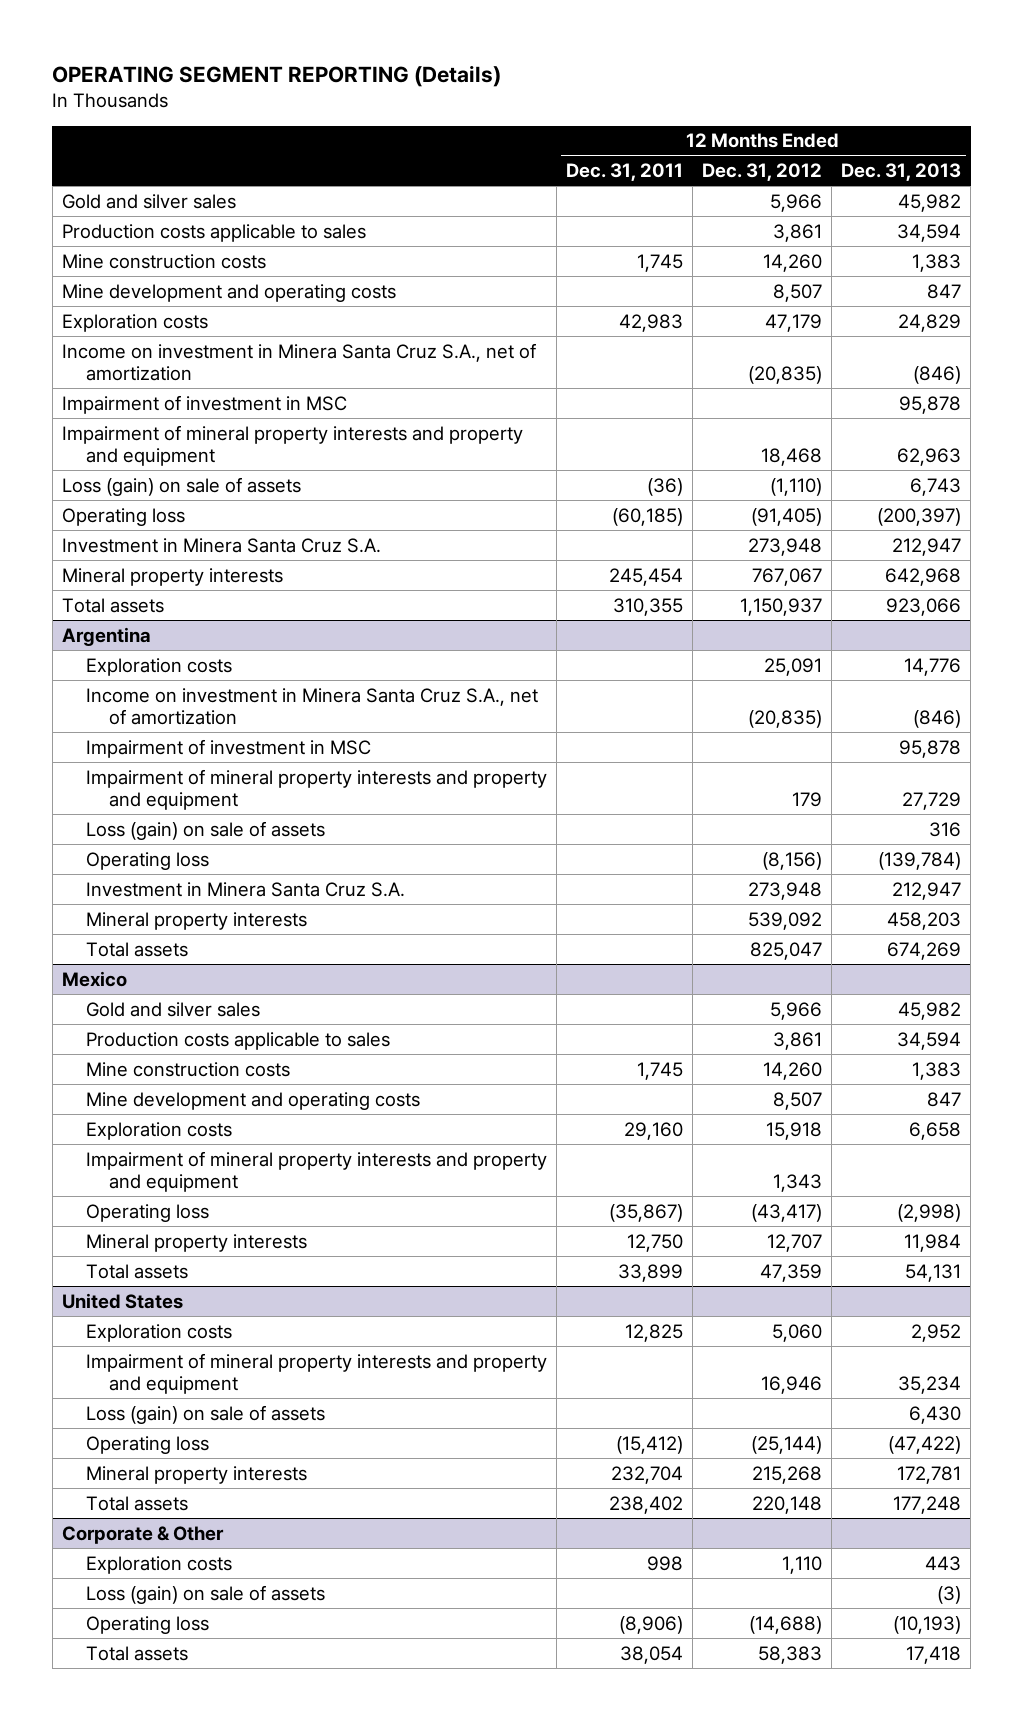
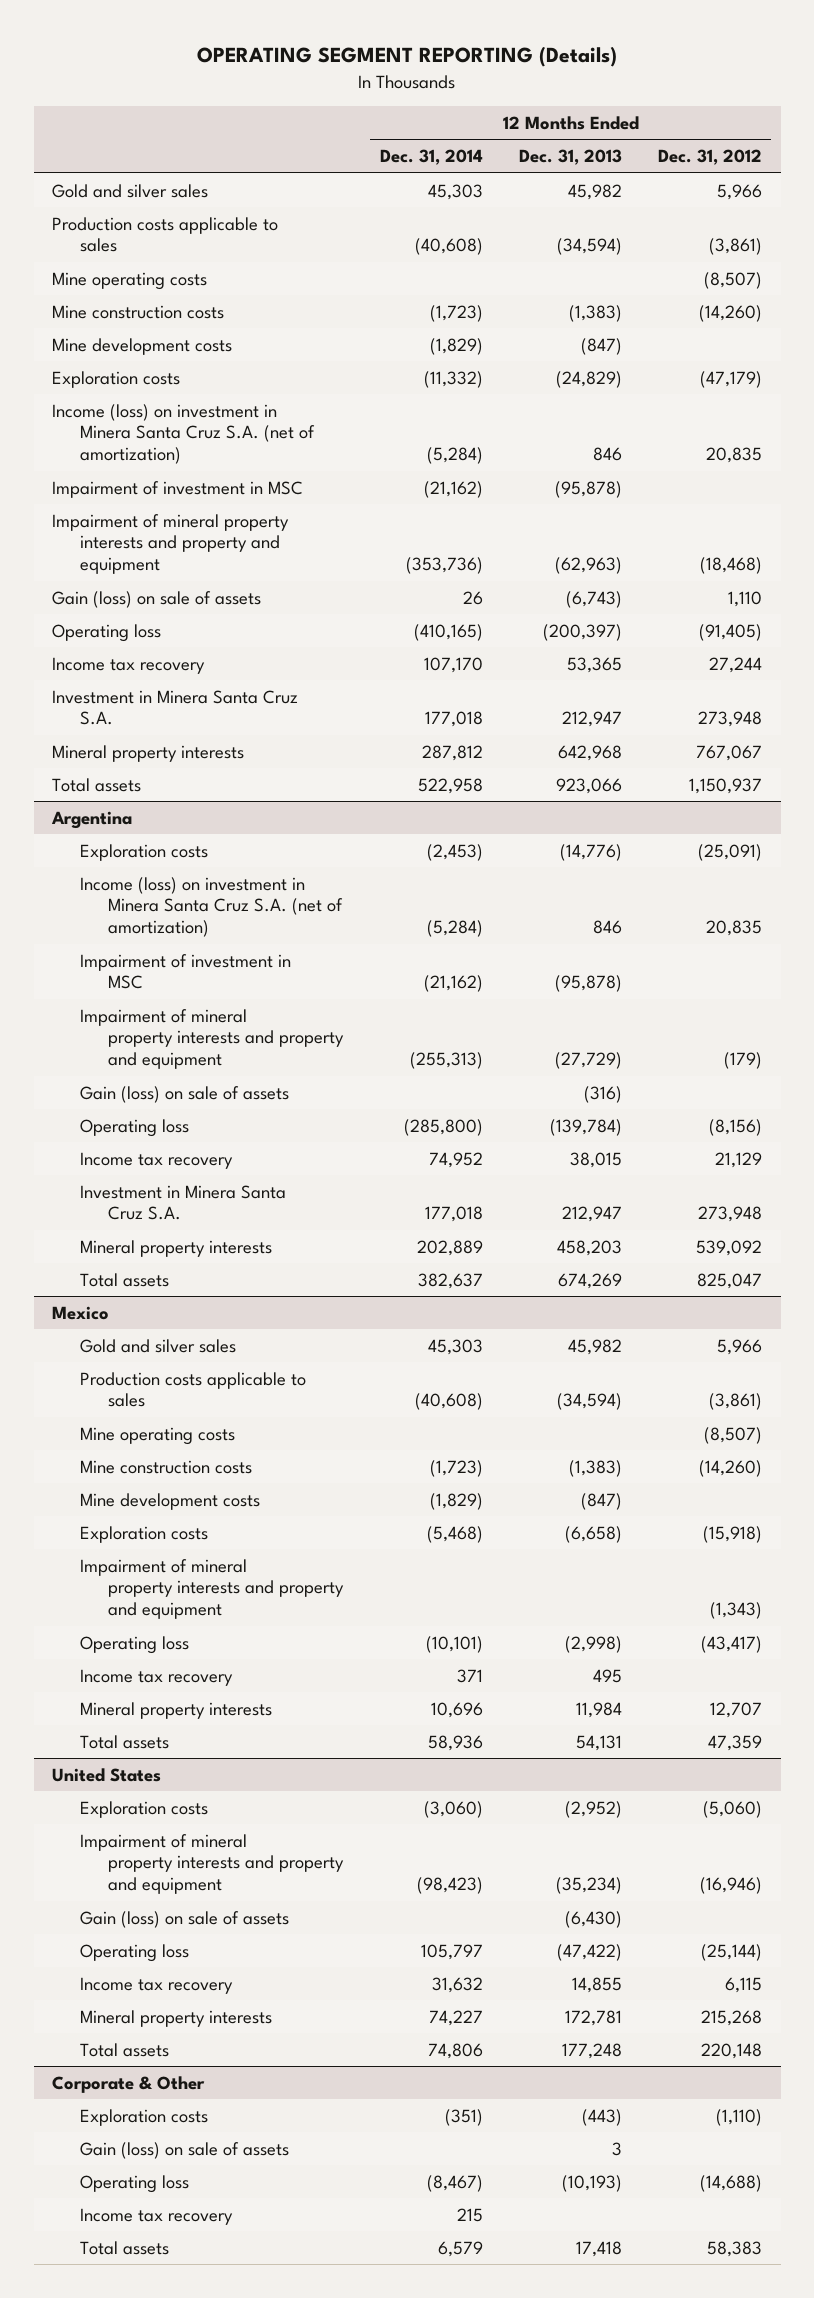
- | 12 Months Ended Dec. 31, 2011 | 12 Months Ended Dec. 31, 2012 | 12 Months Ended Dec. 31, 2013
+ | 12 Months Ended Dec. 31, 2014 | 12 Months Ended Dec. 31, 2013 | 12 Months Ended Dec. 31, 2012
- Production costs applicable to sales | | 3,861 | 34,594
- Mine construction costs | 1,745 | 14,260 | 1,383
- Mine development and operating costs | | 8,507 | 847
- Exploration costs | 42,983 | 47,179 | 24,829
- Income on investment in Minera Santa Cruz S.A., net of amortization | | (20,835) | (846)
- Impairment of investment in MSC | | | 95,878
- Impairment of mineral property interests and property and equipment | | 18,468 | 62,963
- Loss (gain) on sale of assets | (36) | (1,110) | 6,743
+ Production costs applicable to sales | (40,608) | (34,594) | (3,861)
+ Mine operating costs | | | (8,507)
+ Mine construction costs | (1,723) | (1,383) | (14,260)
+ Mine development costs | (1,829) | (847) |
+ Exploration costs | (11,332) | (24,829) | (47,179)
+ Income (loss) on investment in Minera Santa Cruz S.A. (net of amortization) | (5,284) | 846 | 20,835
+ Impairment of investment in MSC | (21,162) | (95,878) |
+ Impairment of mineral property interests and property and equipment | (353,736) | (62,963) | (18,468)
+ Gain (loss) on sale of assets | 26 | (6,743) | 1,110
+ Income tax recovery | 107,170 | 53,365 | 27,244
@ Argentina
- Exploration costs | | 25,091 | 14,776
- Income on investment in Minera Santa Cruz S.A., net of amortization | | (20,835) | (846)
- Impairment of investment in MSC | | | 95,878
- Impairment of mineral property interests and property and equipment | | 179 | 27,729
- Loss (gain) on sale of assets | | | 316
+ Exploration costs | (2,453) | (14,776) | (25,091)
+ Income (loss) on investment in Minera Santa Cruz S.A. (net of amortization) | (5,284) | 846 | 20,835
+ Impairment of investment in MSC | (21,162) | (95,878) |
+ Impairment of mineral property interests and property and equipment | (255,313) | (27,729) | (179)
+ Gain (loss) on sale of assets | | (316) |
+ Income tax recovery | 74,952 | 38,015 | 21,129
@ Mexico
- Production costs applicable to sales | | 3,861 | 34,594
- Mine construction costs | 1,745 | 14,260 | 1,383
- Mine development and operating costs | | 8,507 | 847
- Exploration costs | 29,160 | 15,918 | 6,658
- Impairment of mineral property interests and property and equipment | | 1,343 |
+ Production costs applicable to sales | (40,608) | (34,594) | (3,861)
+ Mine operating costs | | | (8,507)
+ Mine construction costs | (1,723) | (1,383) | (14,260)
+ Mine development costs | (1,829) | (847) |
+ Exploration costs | (5,468) | (6,658) | (15,918)
+ Impairment of mineral property interests and property and equipment | | | (1,343)
+ Income tax recovery | 371 | 495 |
@ United States
- Exploration costs | 12,825 | 5,060 | 2,952
- Impairment of mineral property interests and property and equipment | | 16,946 | 35,234
- Loss (gain) on sale of assets | | | 6,430
+ Exploration costs | (3,060) | (2,952) | (5,060)
+ Impairment of mineral property interests and property and equipment | (98,423) | (35,234) | (16,946)
+ Gain (loss) on sale of assets | | (6,430) |
+ Income tax recovery | 31,632 | 14,855 | 6,115
@ Corporate & Other
- Exploration costs | 998 | 1,110 | 443
- Loss (gain) on sale of assets | | | (3)
+ Exploration costs | (351) | (443) | (1,110)
+ Gain (loss) on sale of assets | | 3 |
+ Income tax recovery | 215 | |

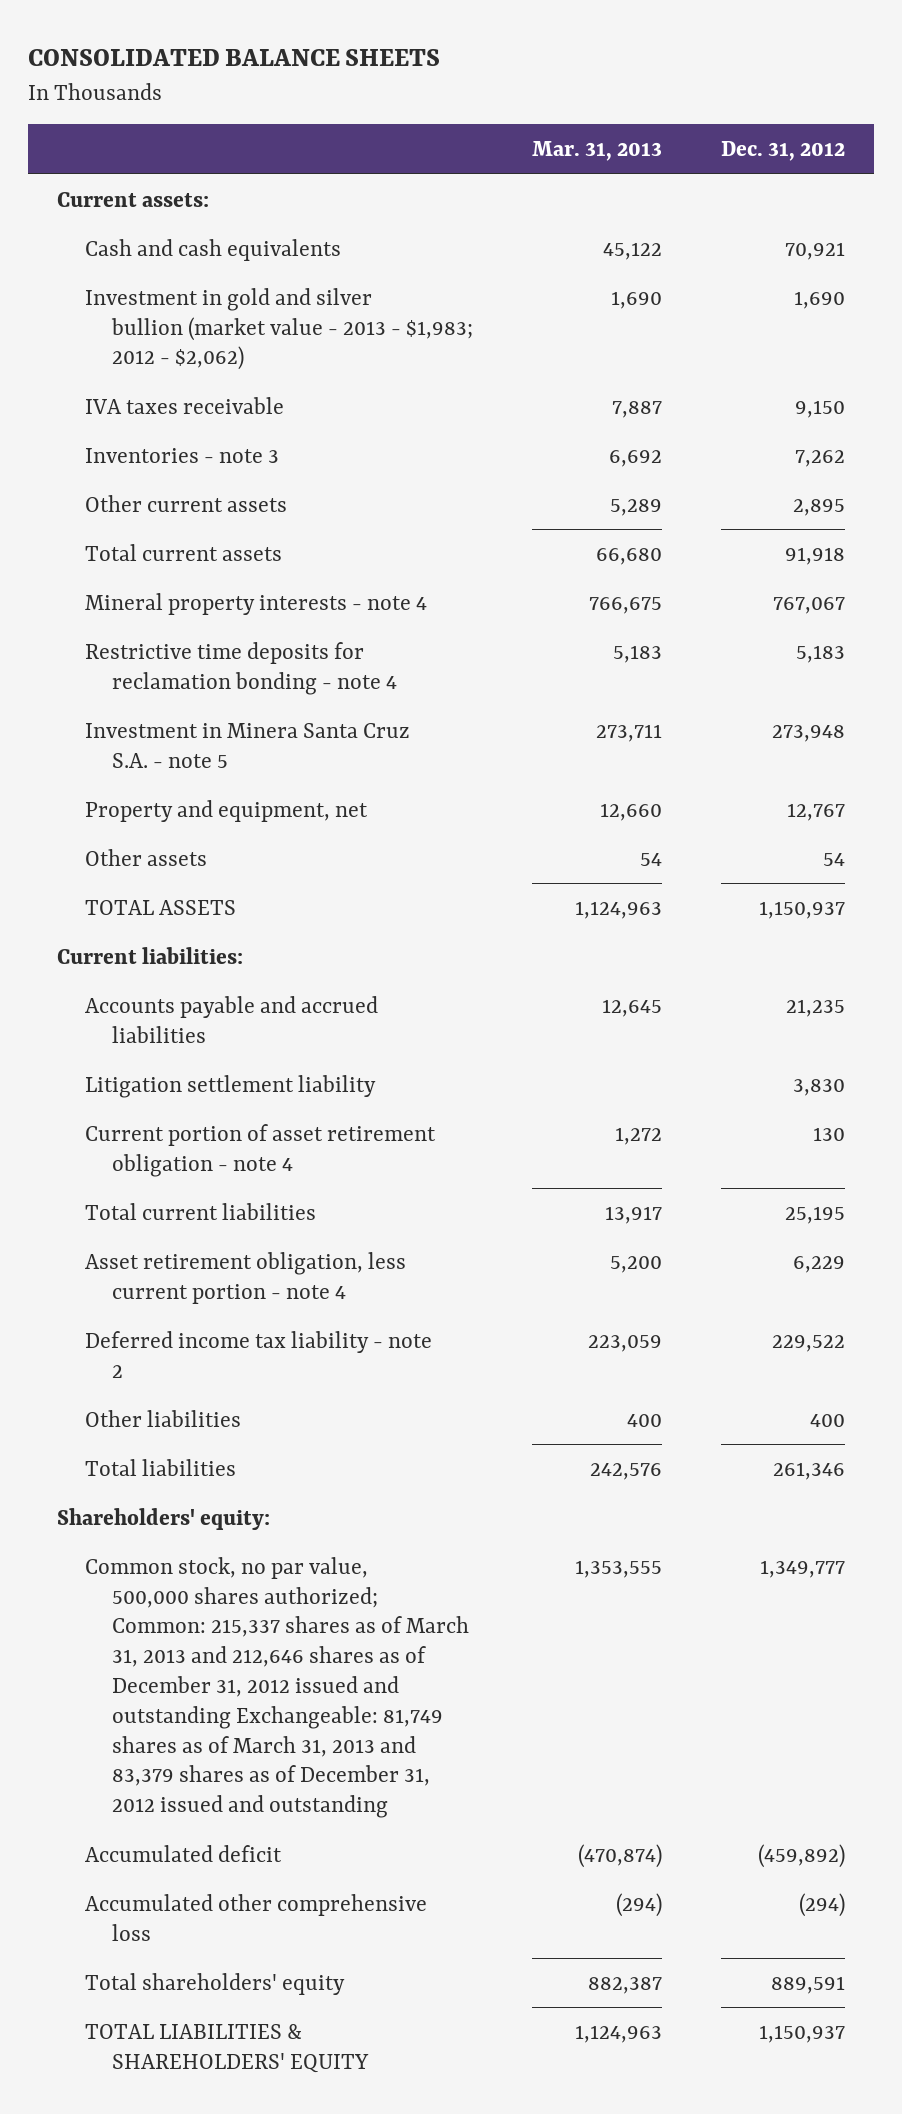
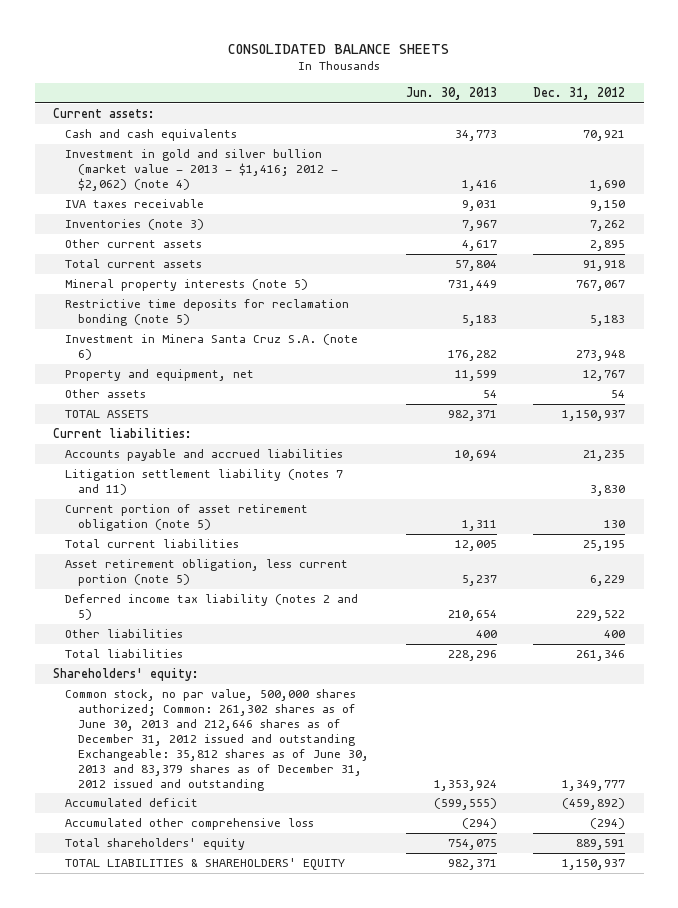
- | Mar. 31, 2013 | Dec. 31, 2012
+ | Jun. 30, 2013 | Dec. 31, 2012
- Investment in gold and silver bullion (market value - 2013 - $1,983; 2012 - $2,062) | 1,690 | 1,690
+ Investment in gold and silver bullion (market value - 2013 - $1,416; 2012 - $2,062) (note 4) | 1,416 | 1,690
- Inventories - note 3 | 6,692 | 7,262
+ Inventories (note 3) | 7,967 | 7,262
- Mineral property interests - note 4 | 766,675 | 767,067
- Restrictive time deposits for reclamation bonding - note 4 | 5,183 | 5,183
- Investment in Minera Santa Cruz S.A. - note 5 | 273,711 | 273,948
+ Mineral property interests (note 5) | 731,449 | 767,067
+ Restrictive time deposits for reclamation bonding (note 5) | 5,183 | 5,183
+ Investment in Minera Santa Cruz S.A. (note 6) | 176,282 | 273,948
- Litigation settlement liability | | 3,830
- Current portion of asset retirement obligation - note 4 | 1,272 | 130
+ Litigation settlement liability (notes 7 and 11) | | 3,830
+ Current portion of asset retirement obligation (note 5) | 1,311 | 130
- Asset retirement obligation, less current portion - note 4 | 5,200 | 6,229
- Deferred income tax liability - note 2 | 223,059 | 229,522
+ Asset retirement obligation, less current portion (note 5) | 5,237 | 6,229
+ Deferred income tax liability (notes 2 and 5) | 210,654 | 229,522
- Common stock, no par value, 500,000 shares authorized; Common: 215,337 shares as of March 31, 2013 and 212,646 shares as of December 31, 2012 issued and outstanding Exchangeable: 81,749 shares as of March 31, 2013 and 83,379 shares as of December 31, 2012 issued and outstanding | 1,353,555 | 1,349,777
+ Common stock, no par value, 500,000 shares authorized; Common: 261,302 shares as of June 30, 2013 and 212,646 shares as of December 31, 2012 issued and outstanding Exchangeable: 35,812 shares as of June 30, 2013 and 83,379 shares as of December 31, 2012 issued and outstanding | 1,353,924 | 1,349,777

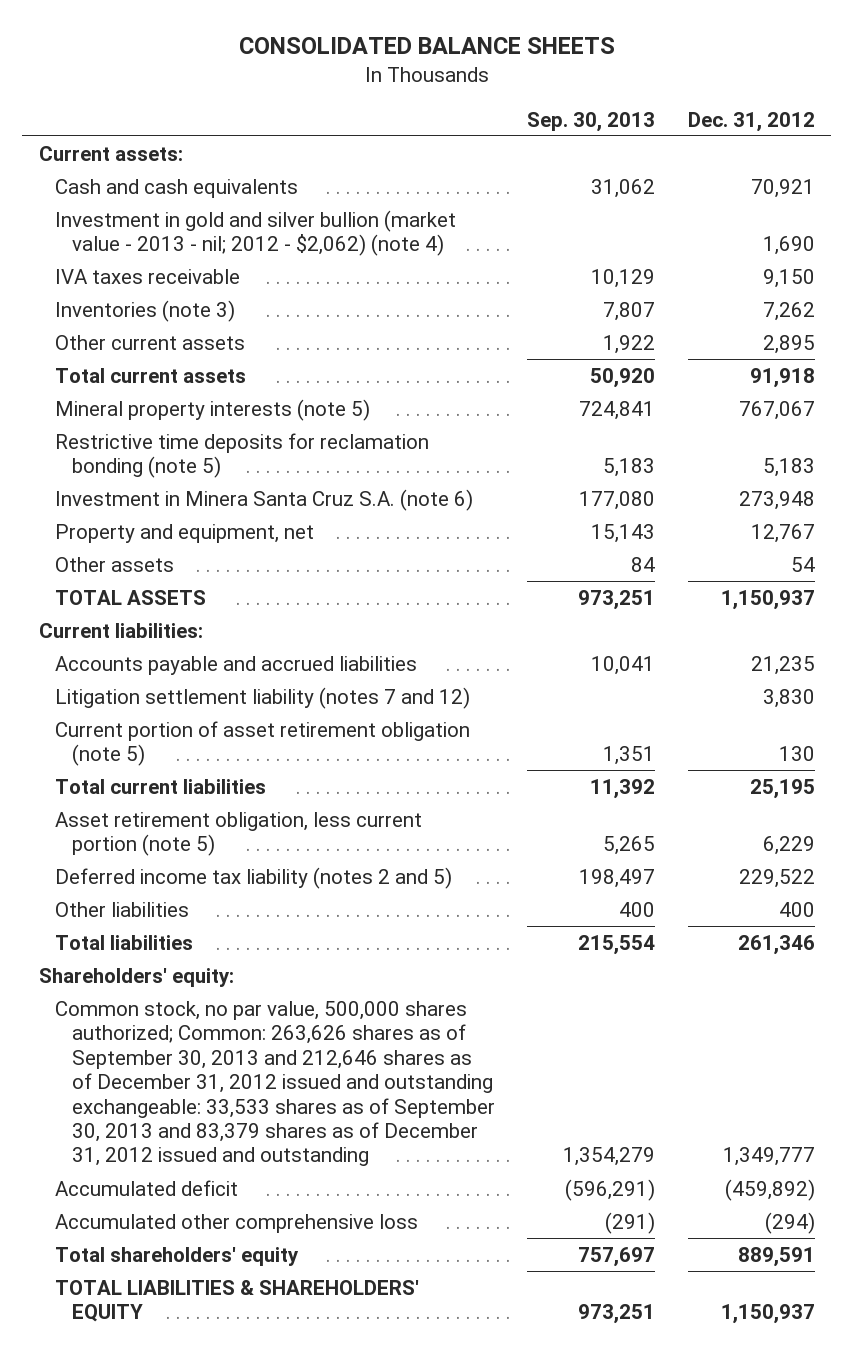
- | Jun. 30, 2013 | Dec. 31, 2012
+ | Sep. 30, 2013 | Dec. 31, 2012
- Investment in gold and silver bullion (market value - 2013 - $1,416; 2012 - $2,062) (note 4) | 1,416 | 1,690
+ Investment in gold and silver bullion (market value - 2013 - nil; 2012 - $2,062) (note 4) | | 1,690
- Litigation settlement liability (notes 7 and 11) | | 3,830
+ Litigation settlement liability (notes 7 and 12) | | 3,830
- Common stock, no par value, 500,000 shares authorized; Common: 261,302 shares as of June 30, 2013 and 212,646 shares as of December 31, 2012 issued and outstanding Exchangeable: 35,812 shares as of June 30, 2013 and 83,379 shares as of December 31, 2012 issued and outstanding | 1,353,924 | 1,349,777
+ Common stock, no par value, 500,000 shares authorized; Common: 263,626 shares as of September 30, 2013 and 212,646 shares as of December 31, 2012 issued and outstanding exchangeable: 33,533 shares as of September 30, 2013 and 83,379 shares as of December 31, 2012 issued and outstanding | 1,354,279 | 1,349,777

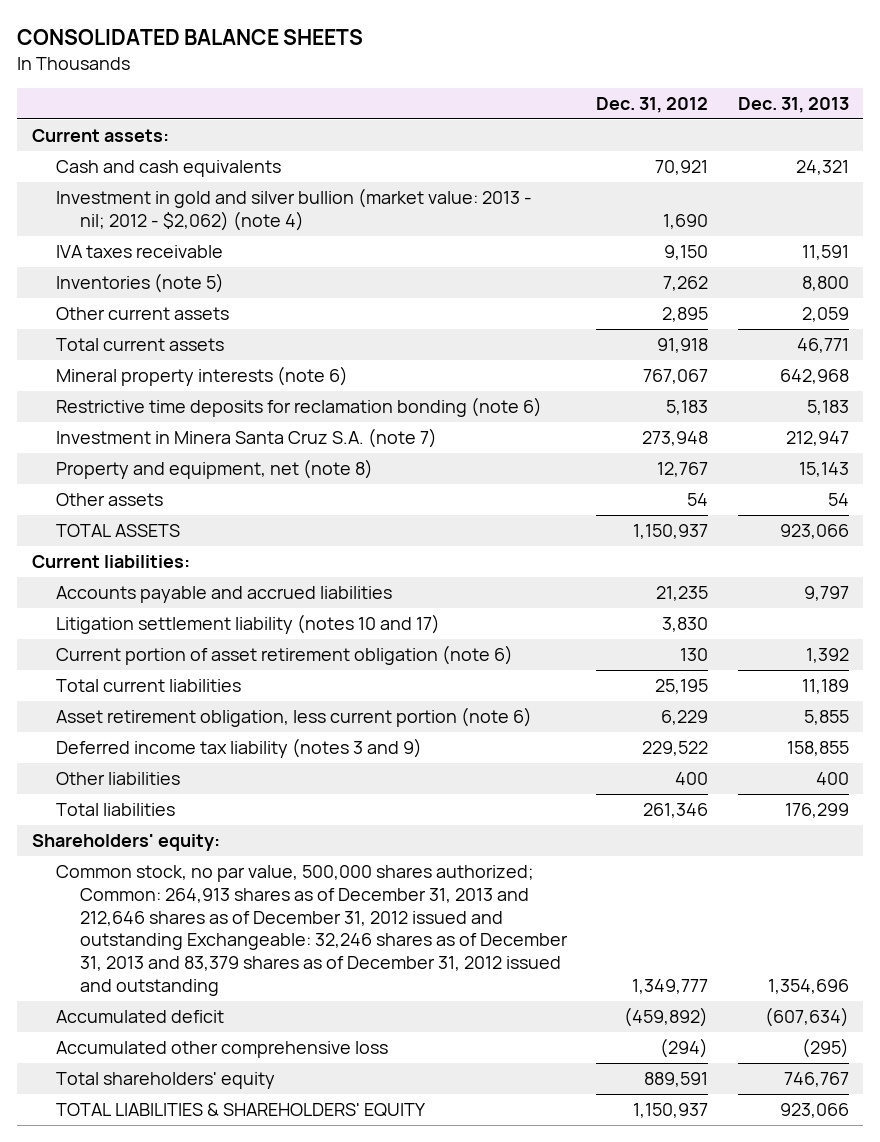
- | Sep. 30, 2013 | Dec. 31, 2012
+ | Dec. 31, 2012 | Dec. 31, 2013
- Investment in gold and silver bullion (market value - 2013 - nil; 2012 - $2,062) (note 4) | | 1,690
+ Investment in gold and silver bullion (market value: 2013 - nil; 2012 - $2,062) (note 4) | 1,690 |
- Inventories (note 3) | 7,807 | 7,262
+ Inventories (note 5) | 7,262 | 8,800
- Mineral property interests (note 5) | 724,841 | 767,067
- Restrictive time deposits for reclamation bonding (note 5) | 5,183 | 5,183
- Investment in Minera Santa Cruz S.A. (note 6) | 177,080 | 273,948
- Property and equipment, net | 15,143 | 12,767
+ Mineral property interests (note 6) | 767,067 | 642,968
+ Restrictive time deposits for reclamation bonding (note 6) | 5,183 | 5,183
+ Investment in Minera Santa Cruz S.A. (note 7) | 273,948 | 212,947
+ Property and equipment, net (note 8) | 12,767 | 15,143
- Litigation settlement liability (notes 7 and 12) | | 3,830
- Current portion of asset retirement obligation (note 5) | 1,351 | 130
+ Litigation settlement liability (notes 10 and 17) | 3,830 |
+ Current portion of asset retirement obligation (note 6) | 130 | 1,392
- Asset retirement obligation, less current portion (note 5) | 5,265 | 6,229
- Deferred income tax liability (notes 2 and 5) | 198,497 | 229,522
+ Asset retirement obligation, less current portion (note 6) | 6,229 | 5,855
+ Deferred income tax liability (notes 3 and 9) | 229,522 | 158,855
- Common stock, no par value, 500,000 shares authorized; Common: 263,626 shares as of September 30, 2013 and 212,646 shares as of December 31, 2012 issued and outstanding exchangeable: 33,533 shares as of September 30, 2013 and 83,379 shares as of December 31, 2012 issued and outstanding | 1,354,279 | 1,349,777
+ Common stock, no par value, 500,000 shares authorized; Common: 264,913 shares as of December 31, 2013 and 212,646 shares as of December 31, 2012 issued and outstanding Exchangeable: 32,246 shares as of December 31, 2013 and 83,379 shares as of December 31, 2012 issued and outstanding | 1,349,777 | 1,354,696

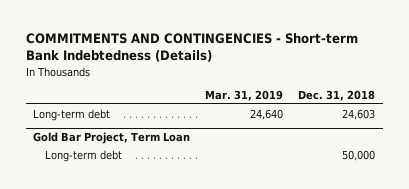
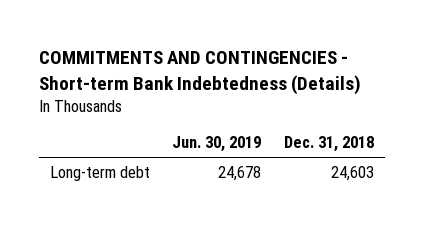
- | Mar. 31, 2019 | Dec. 31, 2018
+ | Jun. 30, 2019 | Dec. 31, 2018
- Gold Bar Project, Term Loan
- Long-term debt | | 50,000

